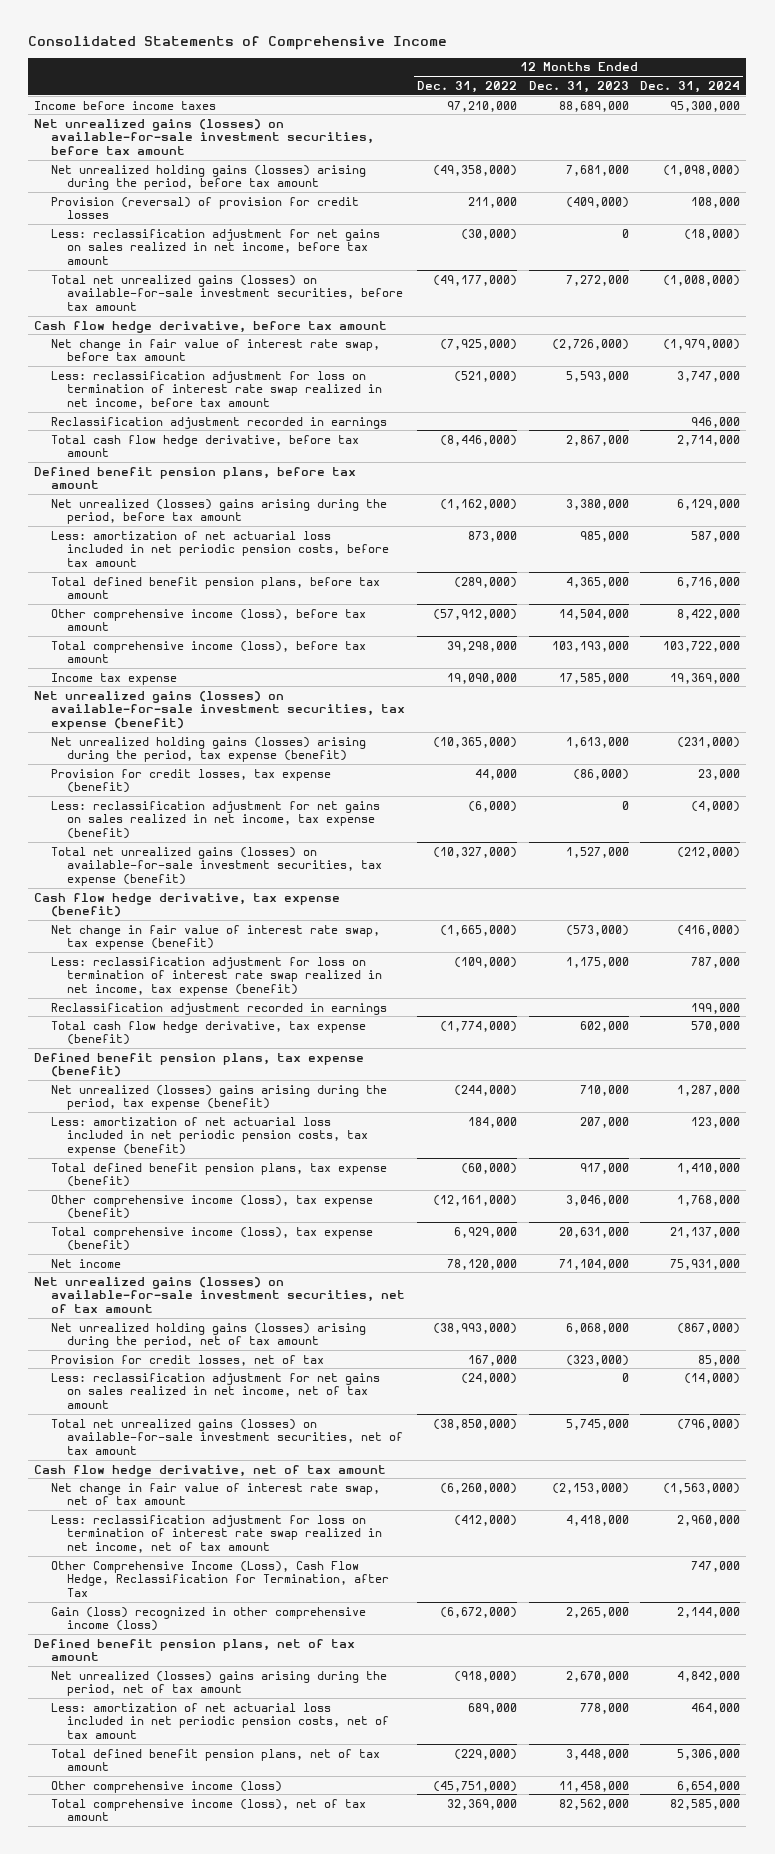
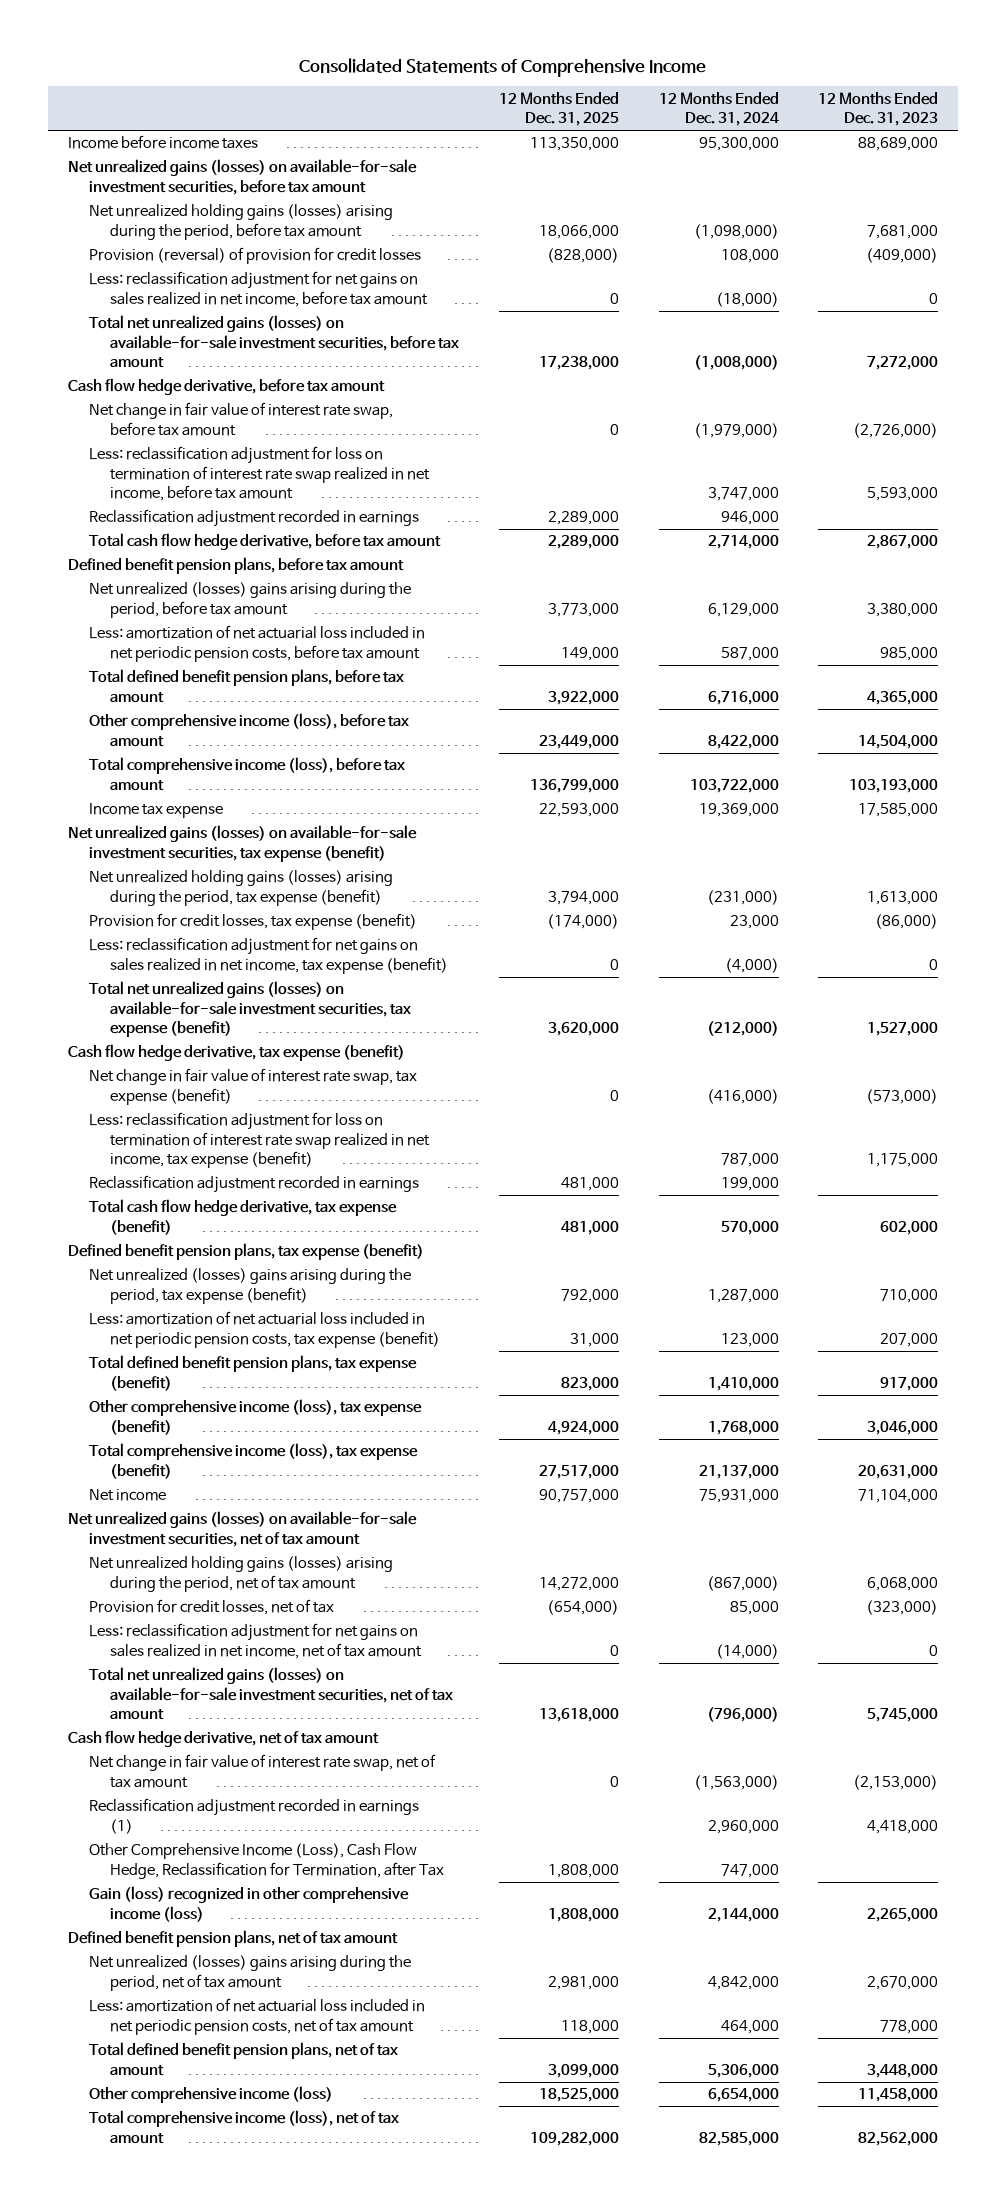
- | 12 Months Ended Dec. 31, 2022 | 12 Months Ended Dec. 31, 2023 | 12 Months Ended Dec. 31, 2024
+ | 12 Months Ended Dec. 31, 2025 | 12 Months Ended Dec. 31, 2024 | 12 Months Ended Dec. 31, 2023
- Less: reclassification adjustment for loss on termination of interest rate swap realized in net income, net of tax amount | (412,000) | 4,418,000 | 2,960,000
+ Reclassification adjustment recorded in earnings (1) | | 2,960,000 | 4,418,000

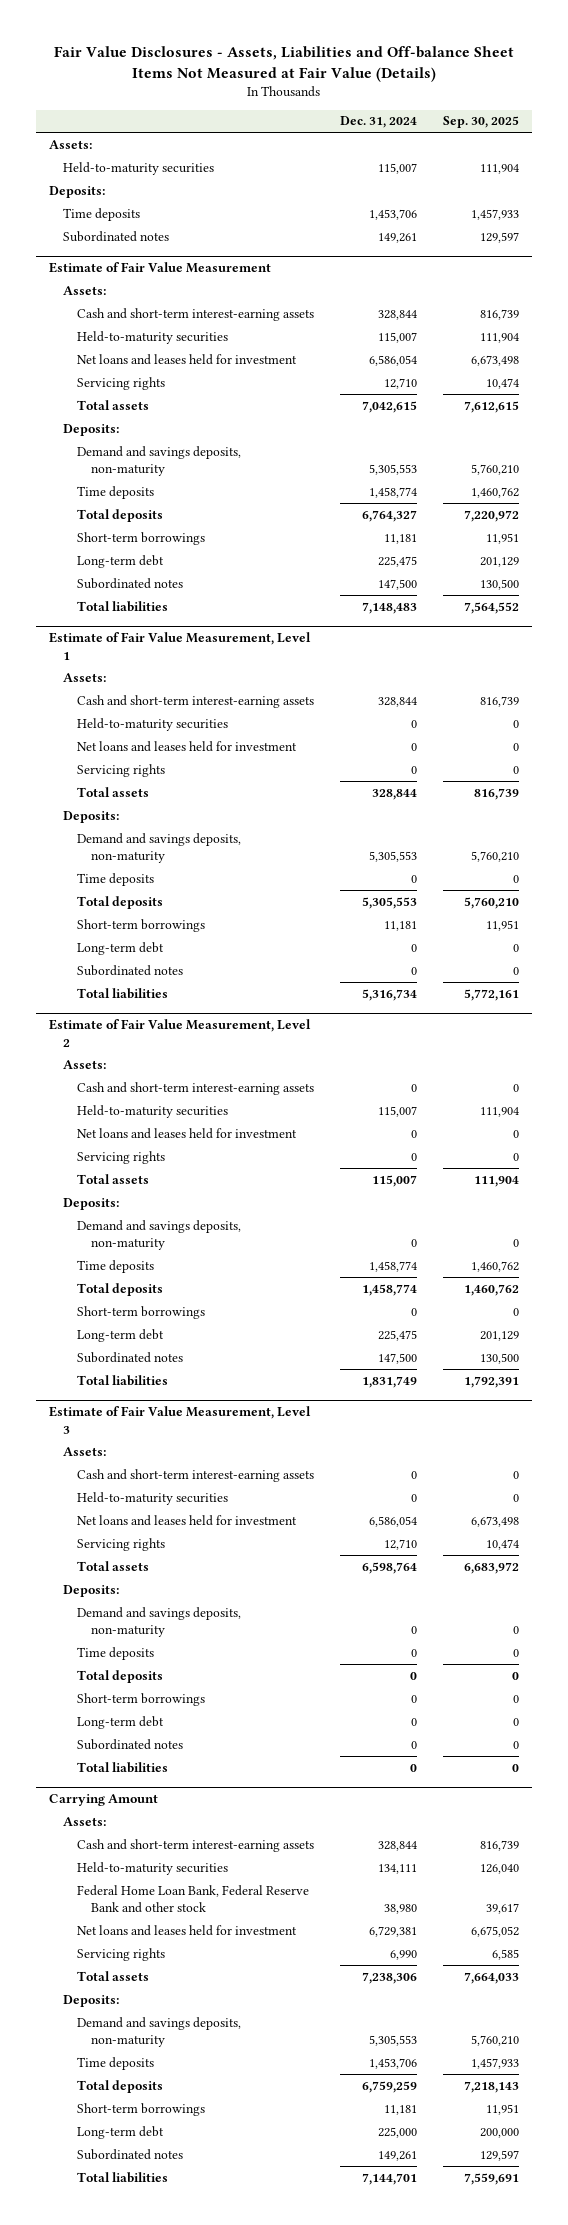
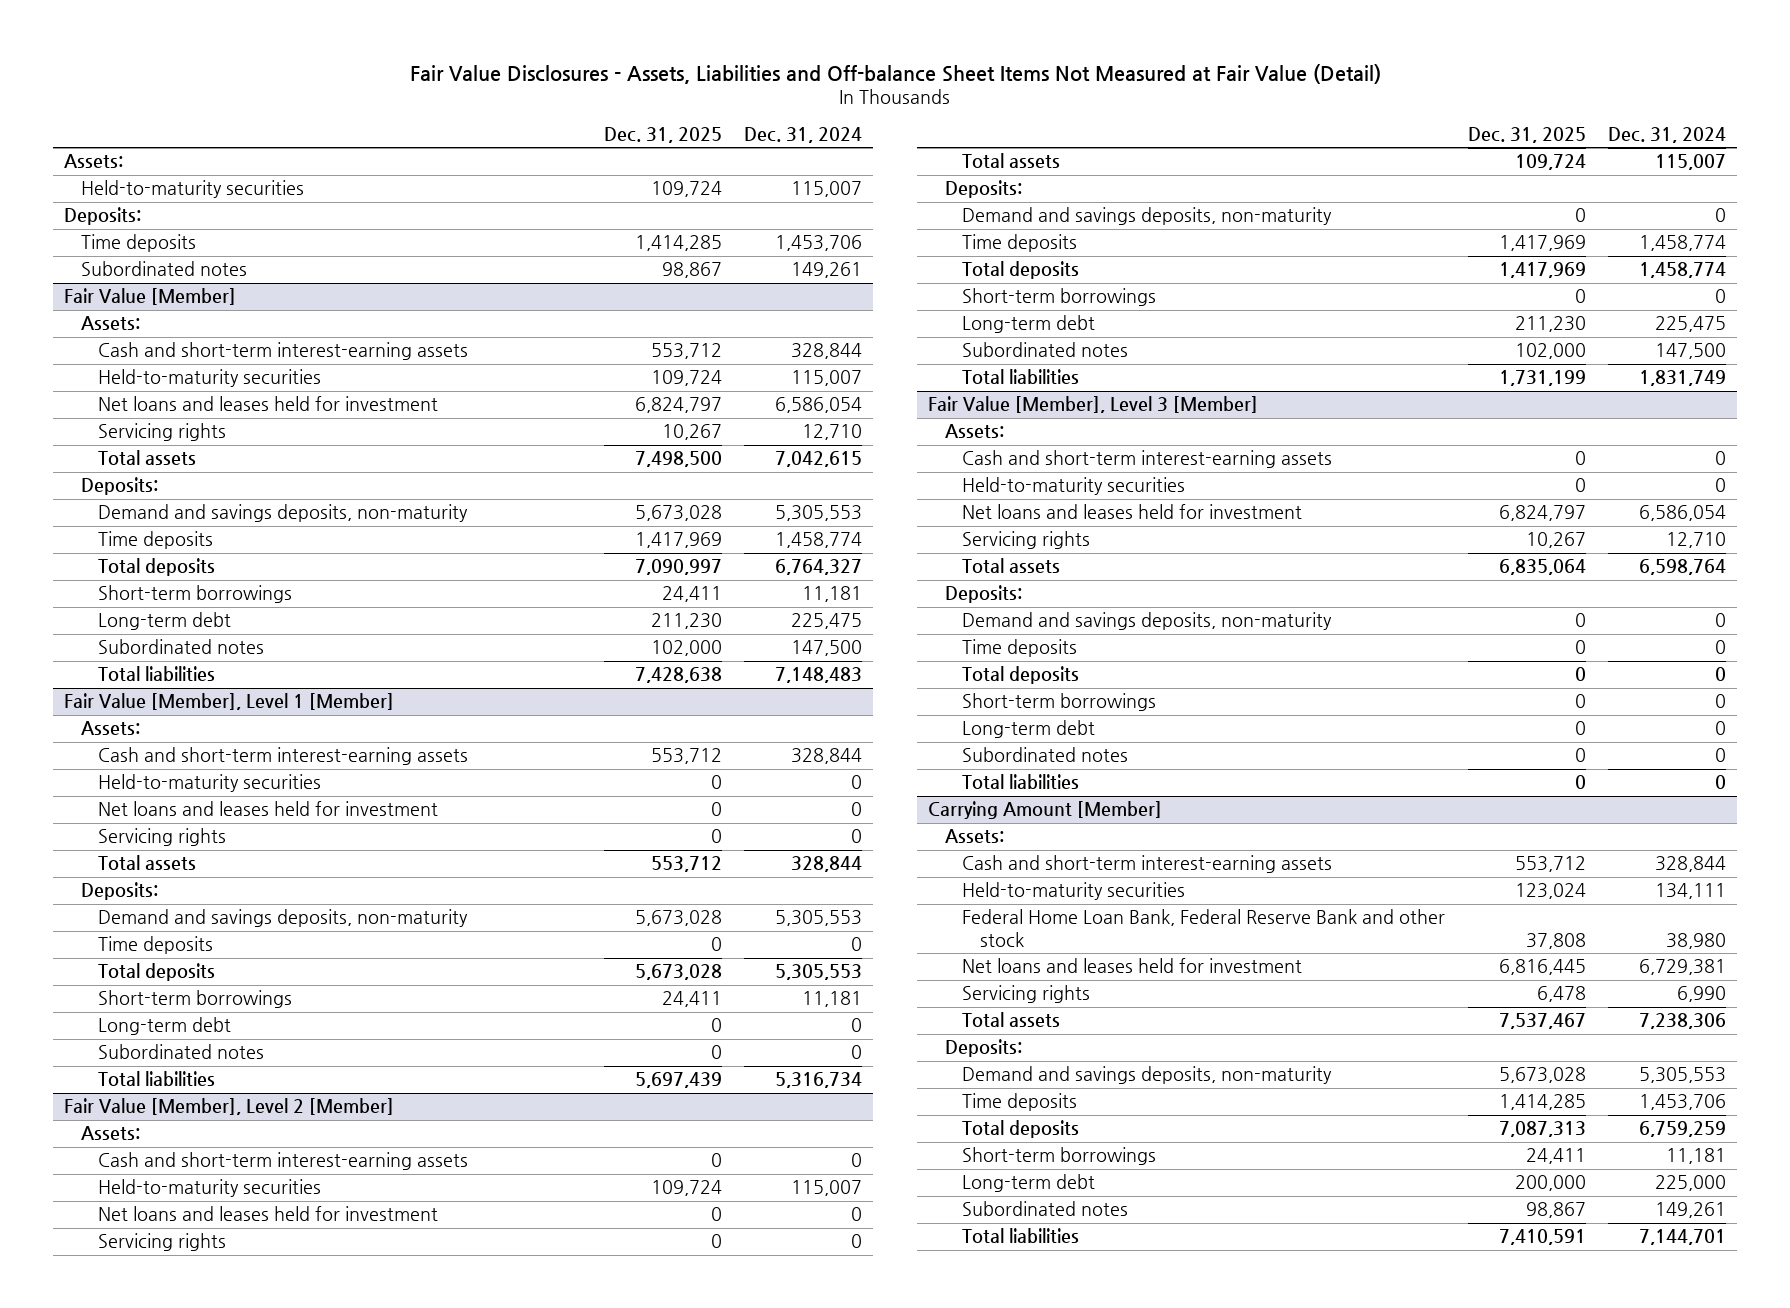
- Fair Value Disclosures - Assets, Liabilities and Off-balance Sheet Items Not Measured at Fair Value (Details)
+ Fair Value Disclosures - Assets, Liabilities and Off-balance Sheet Items Not Measured at Fair Value (Detail)
- | Dec. 31, 2024 | Sep. 30, 2025
+ | Dec. 31, 2025 | Dec. 31, 2024
- Estimate of Fair Value Measurement
+ Fair Value [Member]
- Estimate of Fair Value Measurement, Level 1
+ Fair Value [Member], Level 1 [Member]
- Estimate of Fair Value Measurement, Level 2
+ Fair Value [Member], Level 2 [Member]
- Estimate of Fair Value Measurement, Level 3
+ Fair Value [Member], Level 3 [Member]
- Carrying Amount
+ Carrying Amount [Member]

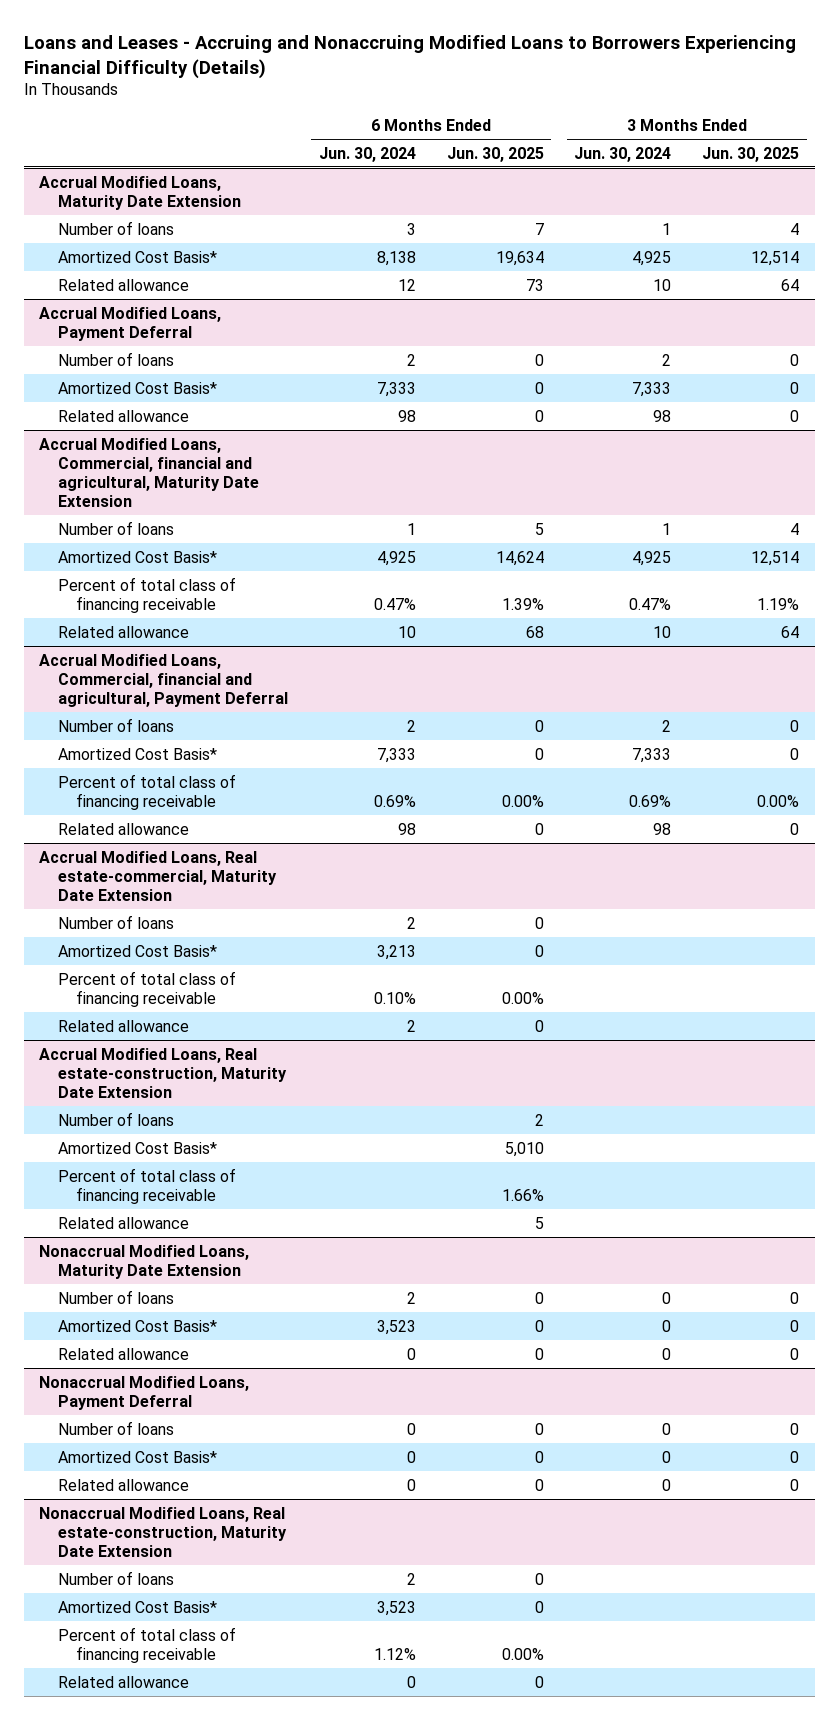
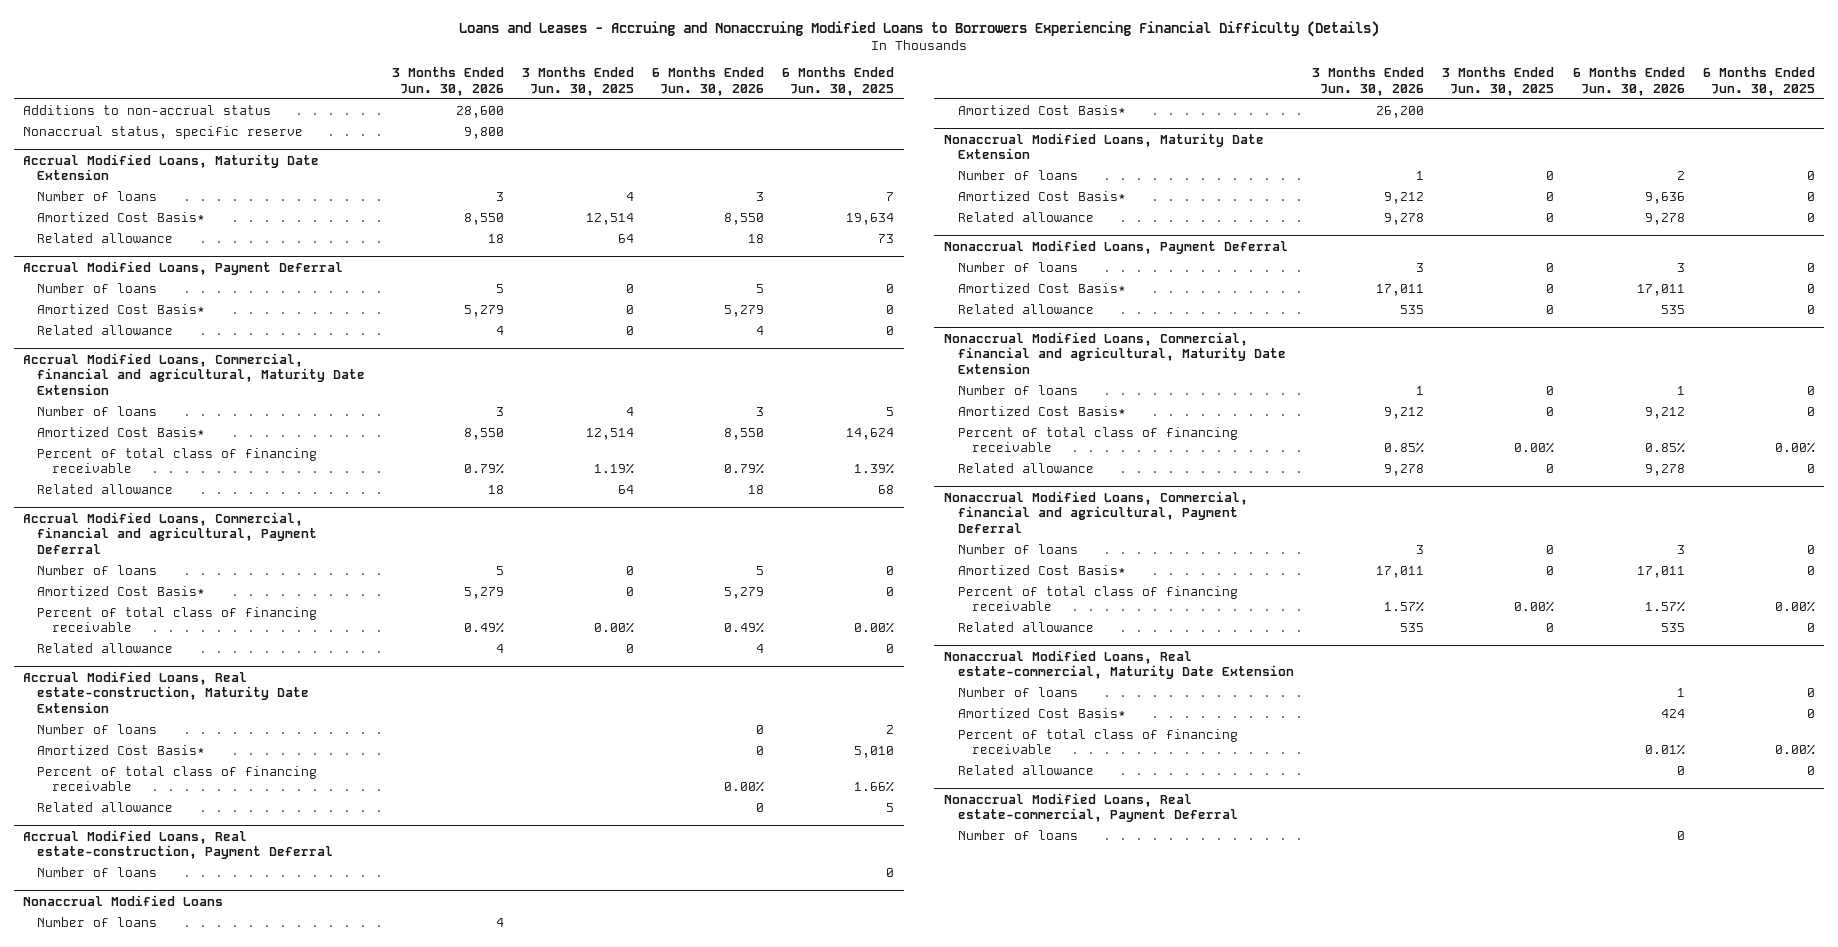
- | 6 Months Ended Jun. 30, 2024 | 6 Months Ended Jun. 30, 2025 | 3 Months Ended Jun. 30, 2024 | 3 Months Ended Jun. 30, 2025
+ | 3 Months Ended Jun. 30, 2026 | 3 Months Ended Jun. 30, 2025 | 6 Months Ended Jun. 30, 2026 | 6 Months Ended Jun. 30, 2025
+ Additions to non-accrual status | 28,600 | | |
+ Nonaccrual status, specific reserve | 9,800 | | |
- Accrual Modified Loans, Real estate-commercial, Maturity Date Extension
- Number of loans | 2 | 0 | |
- Amortized Cost Basis* | 3,213 | 0 | |
- Percent of total class of financing receivable | 0.10% | 0.00% | |
- Related allowance | 2 | 0 | |
+ Accrual Modified Loans, Real estate-construction, Payment Deferral
+ Number of loans | | | | 0
+ Nonaccrual Modified Loans
+ Number of loans | 4 | | |
+ Amortized Cost Basis* | 26,200 | | |
- Nonaccrual Modified Loans, Real estate-construction, Maturity Date Extension
+ Nonaccrual Modified Loans, Commercial, financial and agricultural, Maturity Date Extension
+ Number of loans | 1 | 0 | 1 | 0
+ Amortized Cost Basis* | 9,212 | 0 | 9,212 | 0
+ Percent of total class of financing receivable | 0.85% | 0.00% | 0.85% | 0.00%
+ Related allowance | 9,278 | 0 | 9,278 | 0
+ Nonaccrual Modified Loans, Commercial, financial and agricultural, Payment Deferral
+ Number of loans | 3 | 0 | 3 | 0
+ Amortized Cost Basis* | 17,011 | 0 | 17,011 | 0
+ Percent of total class of financing receivable | 1.57% | 0.00% | 1.57% | 0.00%
+ Related allowance | 535 | 0 | 535 | 0
+ Nonaccrual Modified Loans, Real estate-commercial, Maturity Date Extension
+ Nonaccrual Modified Loans, Real estate-commercial, Payment Deferral
+ Number of loans | | | 0 |

